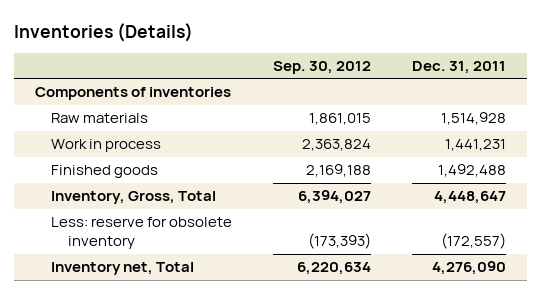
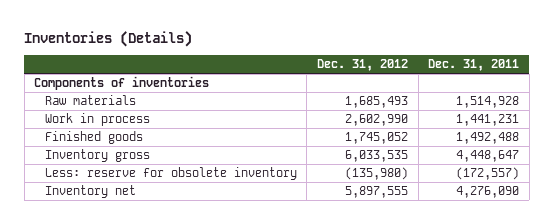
- | Sep. 30, 2012 | Dec. 31, 2011
+ | Dec. 31, 2012 | Dec. 31, 2011
- Inventory, Gross, Total | 6,394,027 | 4,448,647
+ Inventory gross | 6,033,535 | 4,448,647
- Inventory net, Total | 6,220,634 | 4,276,090
+ Inventory net | 5,897,555 | 4,276,090

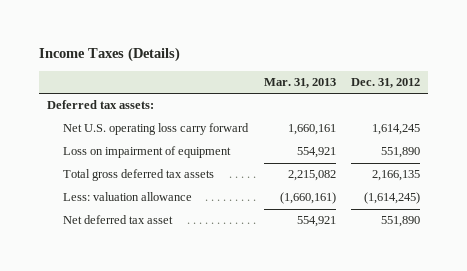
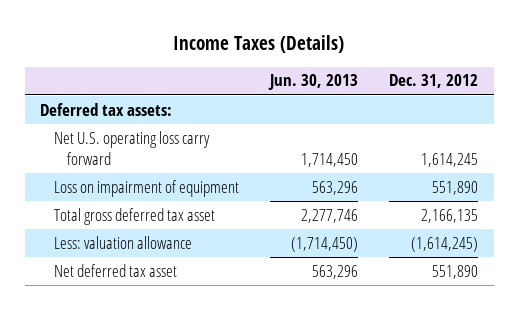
- | Mar. 31, 2013 | Dec. 31, 2012
+ | Jun. 30, 2013 | Dec. 31, 2012
- Total gross deferred tax assets | 2,215,082 | 2,166,135
+ Total gross deferred tax asset | 2,277,746 | 2,166,135

